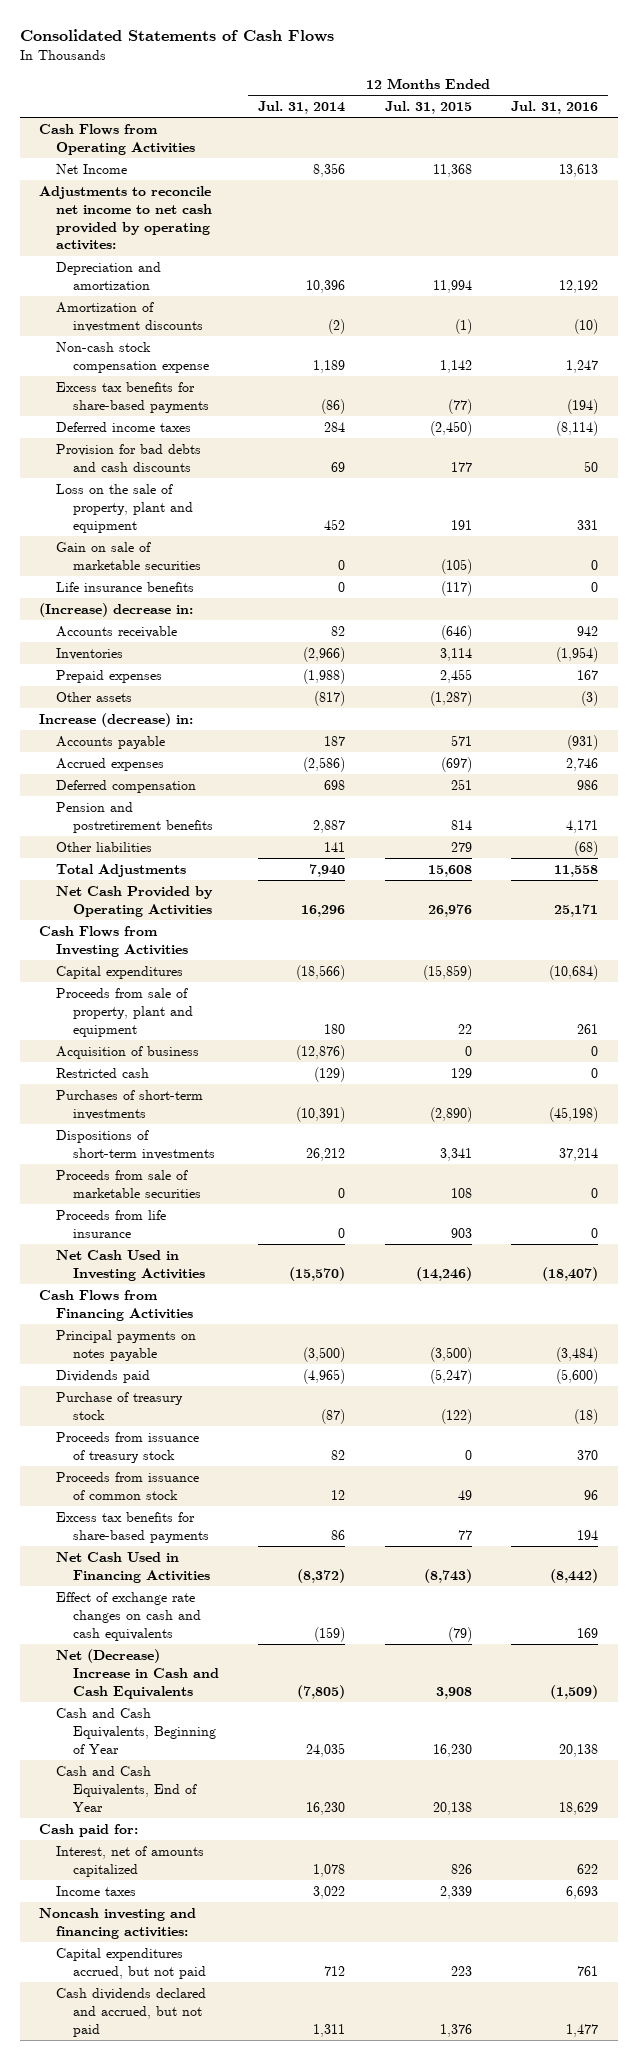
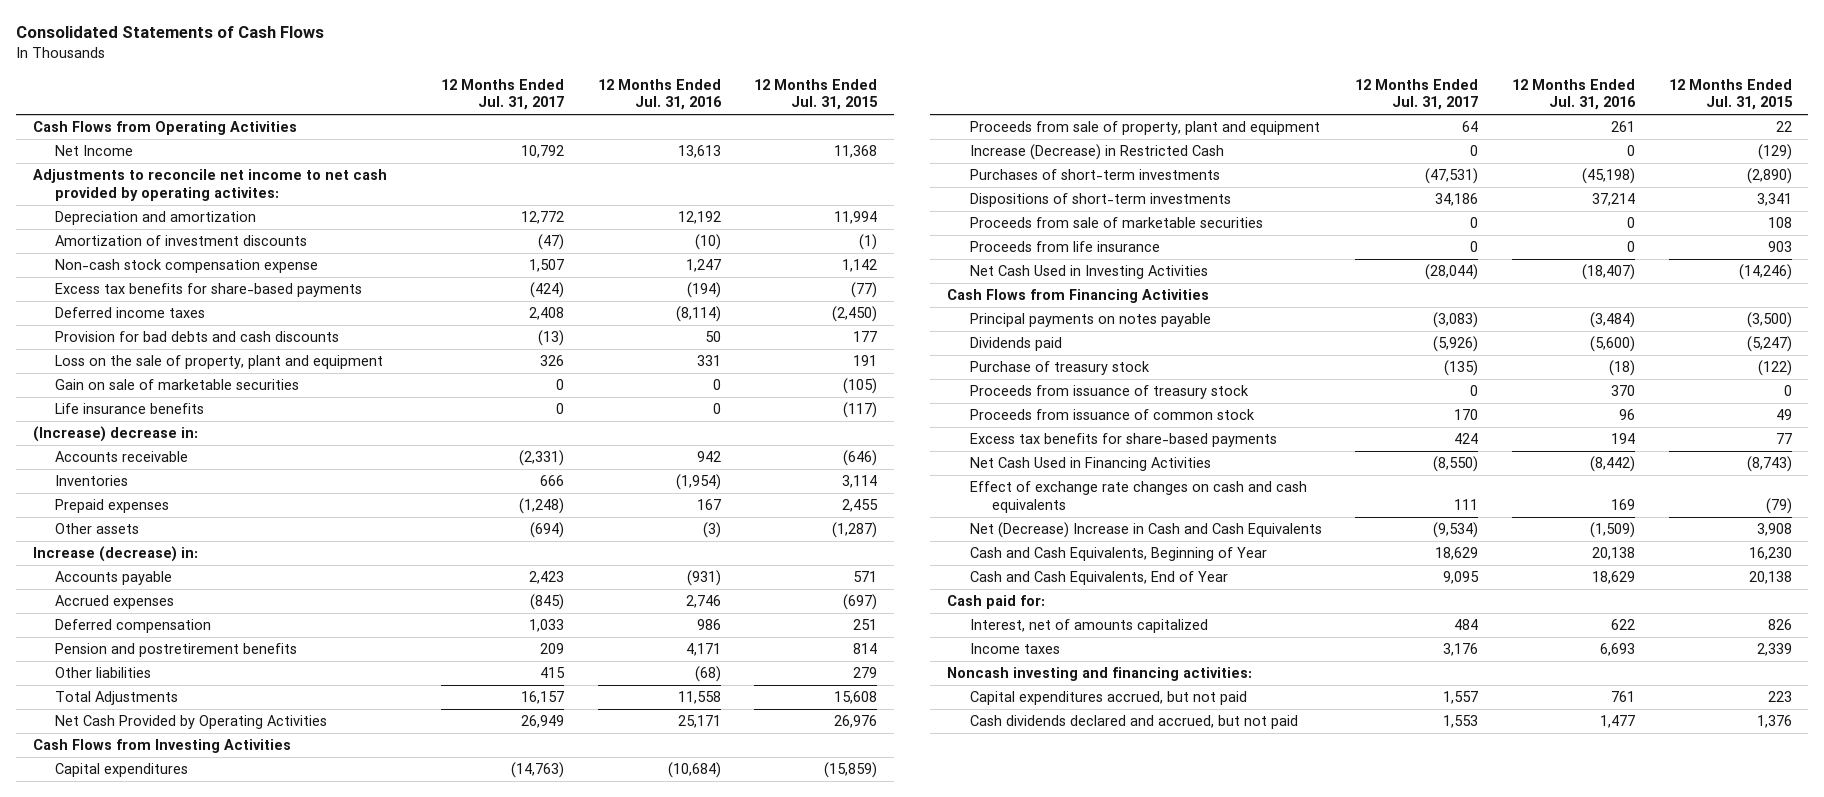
- | 12 Months Ended Jul. 31, 2014 | 12 Months Ended Jul. 31, 2015 | 12 Months Ended Jul. 31, 2016
+ | 12 Months Ended Jul. 31, 2017 | 12 Months Ended Jul. 31, 2016 | 12 Months Ended Jul. 31, 2015
- Acquisition of business | (12,876) | 0 | 0
- Restricted cash | (129) | 129 | 0
+ Increase (Decrease) in Restricted Cash | 0 | 0 | (129)

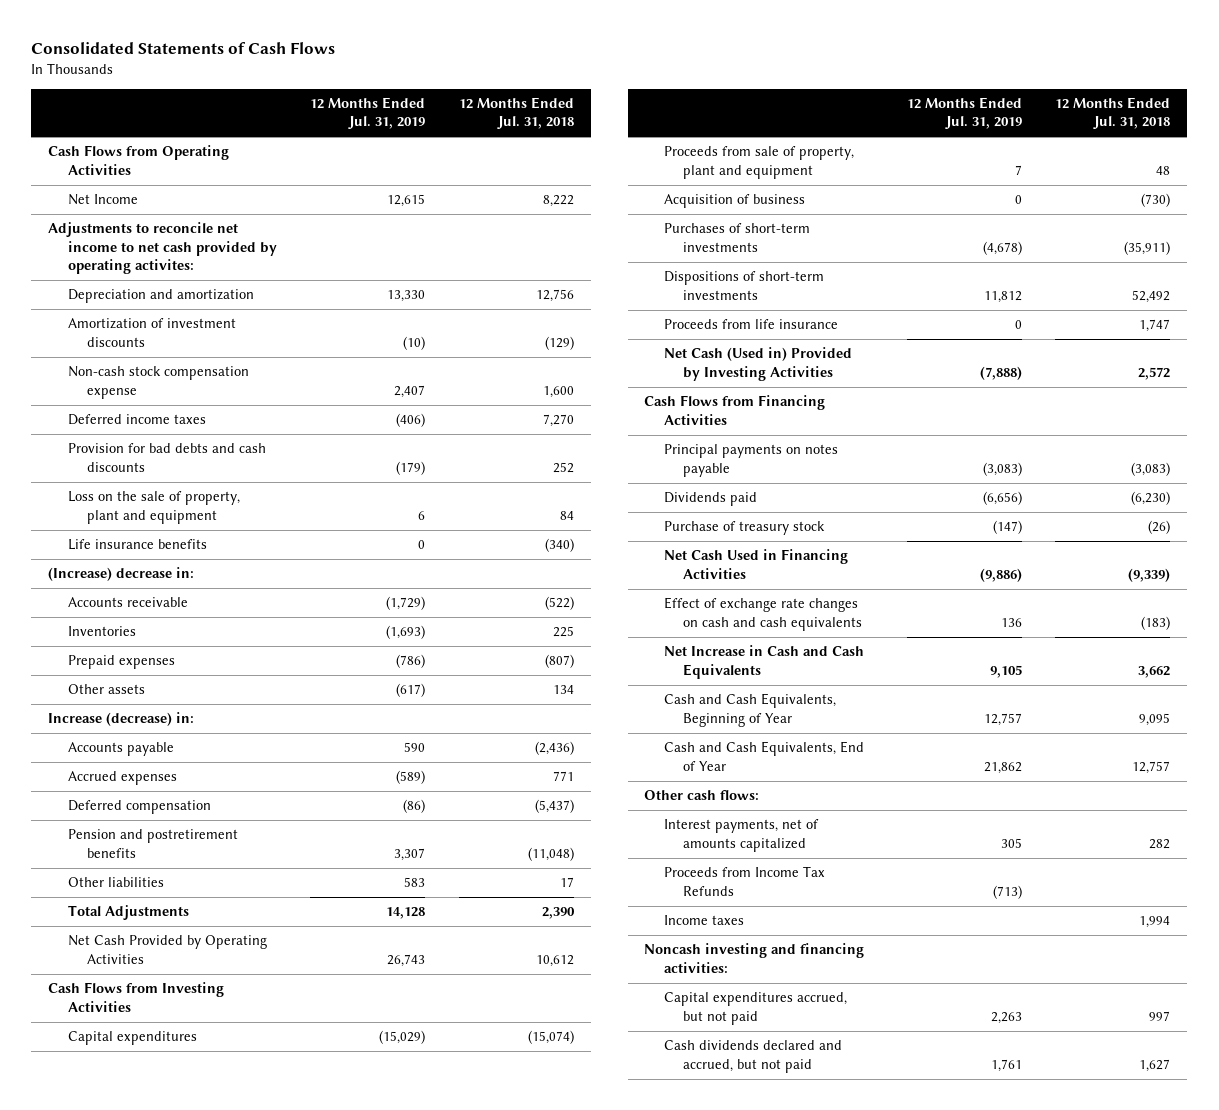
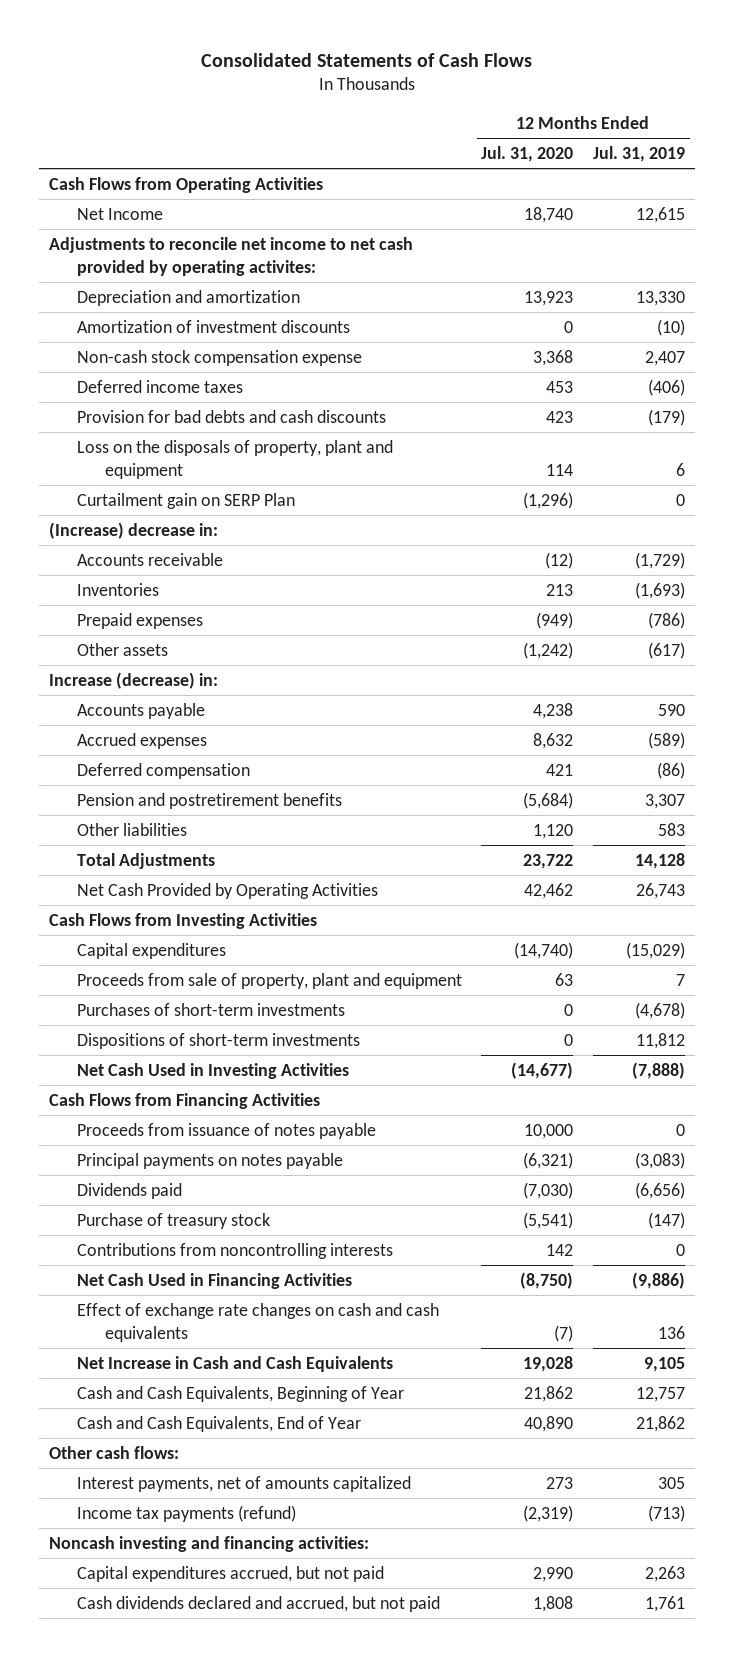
- | 12 Months Ended Jul. 31, 2019 | 12 Months Ended Jul. 31, 2018
+ | 12 Months Ended Jul. 31, 2020 | 12 Months Ended Jul. 31, 2019
- Loss on the sale of property, plant and equipment | 6 | 84
- Life insurance benefits | 0 | (340)
+ Loss on the disposals of property, plant and equipment | 114 | 6
+ Curtailment gain on SERP Plan | (1,296) | 0
- Acquisition of business | 0 | (730)
- Proceeds from life insurance | 0 | 1,747
- Net Cash (Used in) Provided by Investing Activities | (7,888) | 2,572
+ Net Cash Used in Investing Activities | (14,677) | (7,888)
+ Proceeds from issuance of notes payable | 10,000 | 0
+ Contributions from noncontrolling interests | 142 | 0
- Proceeds from Income Tax Refunds | (713) |
- Income taxes | | 1,994
+ Income tax payments (refund) | (2,319) | (713)

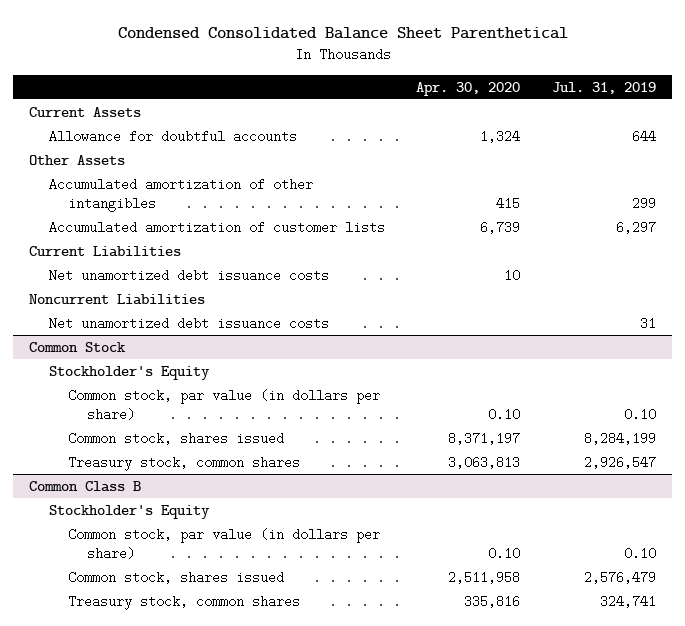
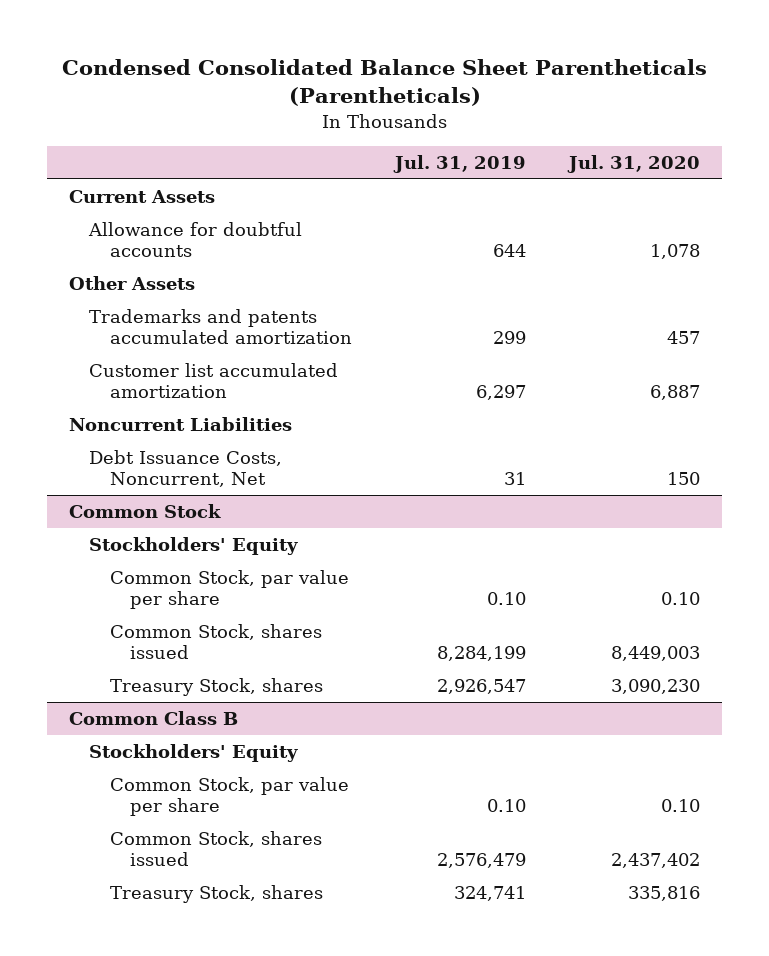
- Condensed Consolidated Balance Sheet Parenthetical
+ Condensed Consolidated Balance Sheet Parentheticals (Parentheticals)
- | Apr. 30, 2020 | Jul. 31, 2019
+ | Jul. 31, 2019 | Jul. 31, 2020
- Accumulated amortization of other intangibles | 415 | 299
- Accumulated amortization of customer lists | 6,739 | 6,297
- Current Liabilities
- Net unamortized debt issuance costs | 10 |
+ Trademarks and patents accumulated amortization | 299 | 457
+ Customer list accumulated amortization | 6,297 | 6,887
- Net unamortized debt issuance costs | | 31
+ Debt Issuance Costs, Noncurrent, Net | 31 | 150
@ Common Stock
- Stockholder's Equity
- Common stock, par value (in dollars per share) | 0.10 | 0.10
- Common stock, shares issued | 8,371,197 | 8,284,199
- Treasury stock, common shares | 3,063,813 | 2,926,547
+ Stockholders' Equity
+ Common Stock, par value per share | 0.10 | 0.10
+ Common Stock, shares issued | 8,284,199 | 8,449,003
+ Treasury Stock, shares | 2,926,547 | 3,090,230
@ Common Class B
- Stockholder's Equity
- Common stock, par value (in dollars per share) | 0.10 | 0.10
- Common stock, shares issued | 2,511,958 | 2,576,479
- Treasury stock, common shares | 335,816 | 324,741
+ Stockholders' Equity
+ Common Stock, par value per share | 0.10 | 0.10
+ Common Stock, shares issued | 2,576,479 | 2,437,402
+ Treasury Stock, shares | 324,741 | 335,816

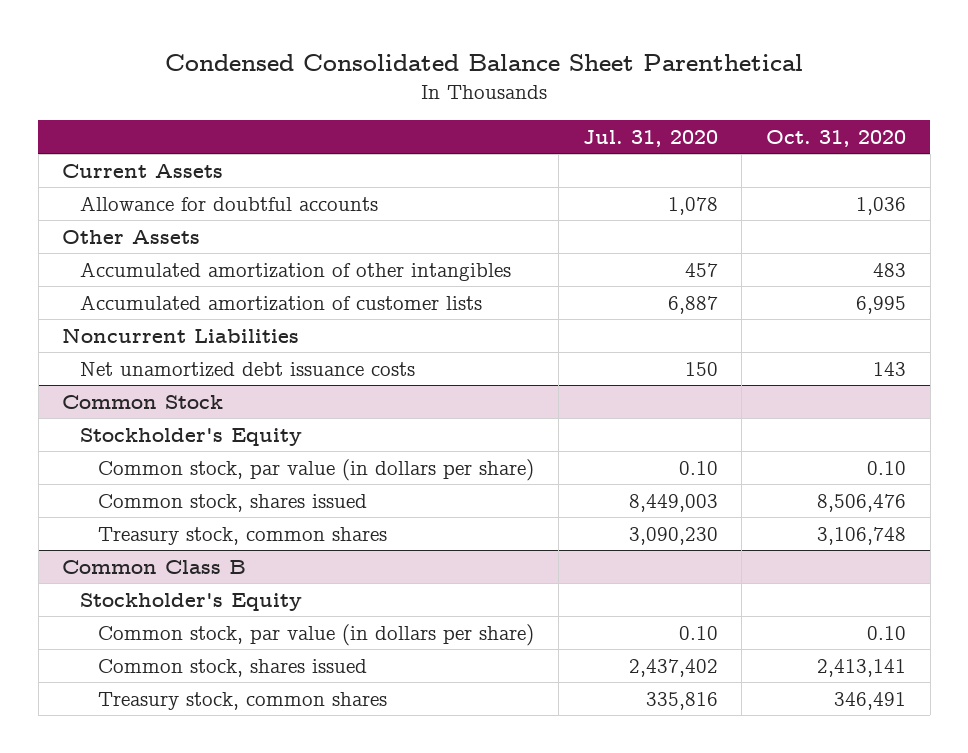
- Condensed Consolidated Balance Sheet Parentheticals (Parentheticals)
+ Condensed Consolidated Balance Sheet Parenthetical
- | Jul. 31, 2019 | Jul. 31, 2020
+ | Jul. 31, 2020 | Oct. 31, 2020
- Trademarks and patents accumulated amortization | 299 | 457
- Customer list accumulated amortization | 6,297 | 6,887
+ Accumulated amortization of other intangibles | 457 | 483
+ Accumulated amortization of customer lists | 6,887 | 6,995
- Debt Issuance Costs, Noncurrent, Net | 31 | 150
+ Net unamortized debt issuance costs | 150 | 143
@ Common Stock
- Stockholders' Equity
- Common Stock, par value per share | 0.10 | 0.10
- Common Stock, shares issued | 8,284,199 | 8,449,003
- Treasury Stock, shares | 2,926,547 | 3,090,230
+ Stockholder's Equity
+ Common stock, par value (in dollars per share) | 0.10 | 0.10
+ Common stock, shares issued | 8,449,003 | 8,506,476
+ Treasury stock, common shares | 3,090,230 | 3,106,748
@ Common Class B
- Stockholders' Equity
- Common Stock, par value per share | 0.10 | 0.10
- Common Stock, shares issued | 2,576,479 | 2,437,402
- Treasury Stock, shares | 324,741 | 335,816
+ Stockholder's Equity
+ Common stock, par value (in dollars per share) | 0.10 | 0.10
+ Common stock, shares issued | 2,437,402 | 2,413,141
+ Treasury stock, common shares | 335,816 | 346,491

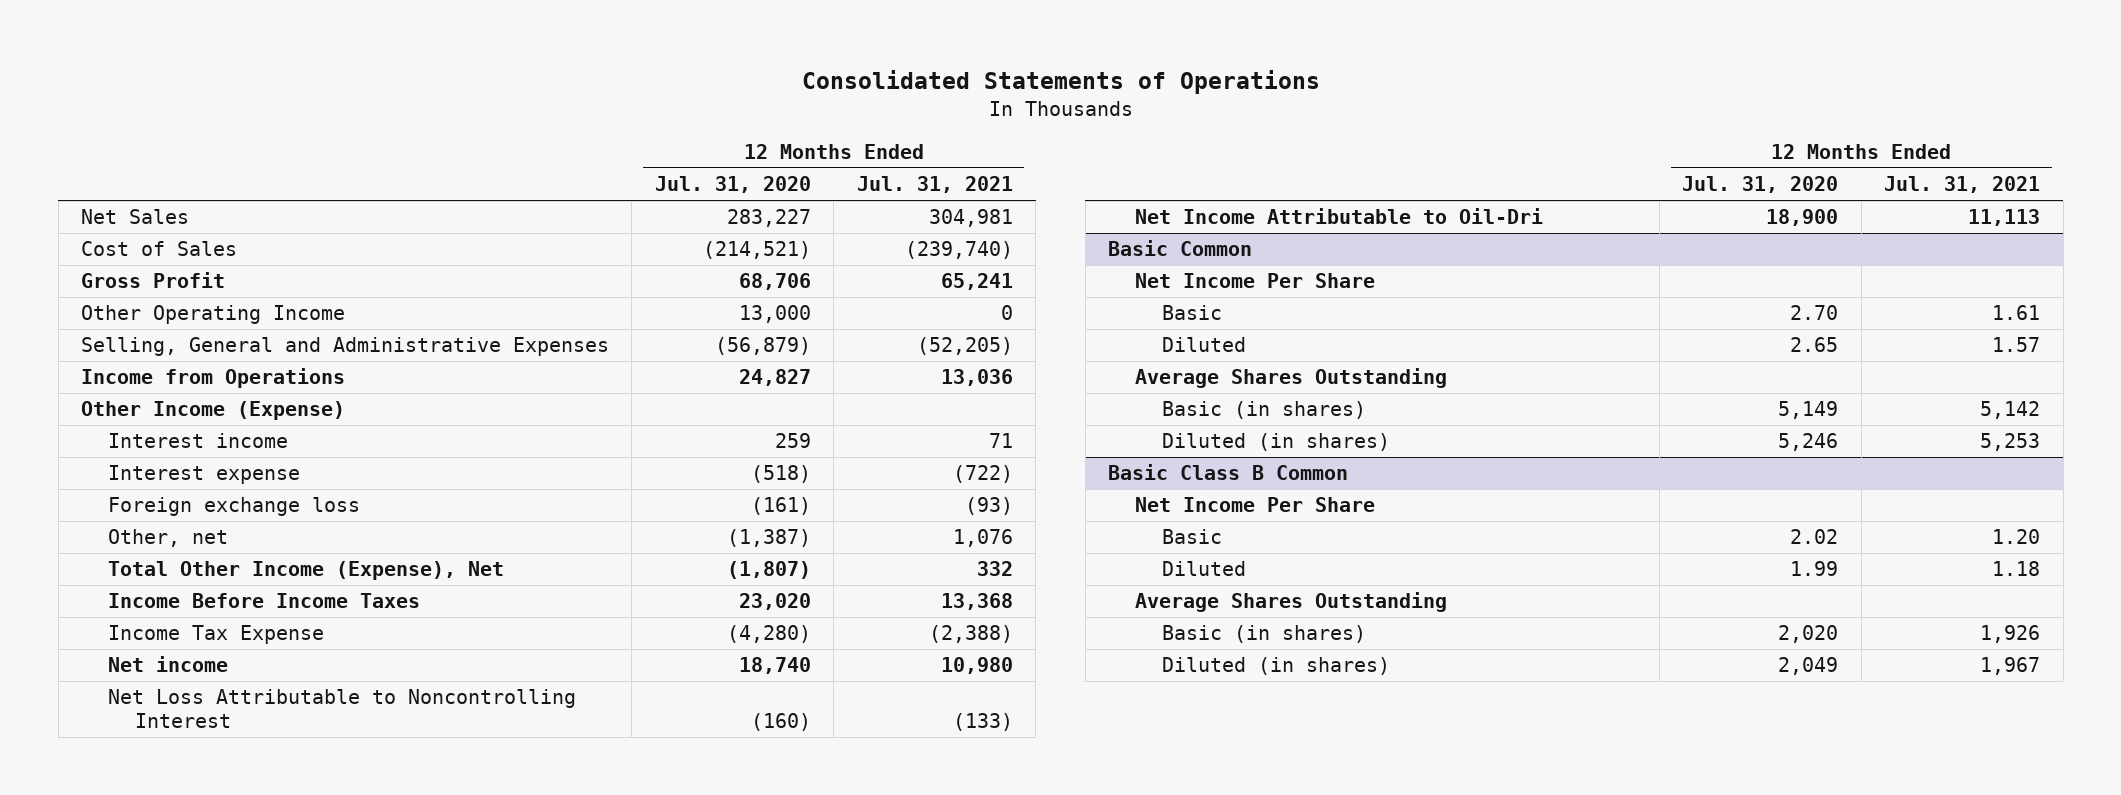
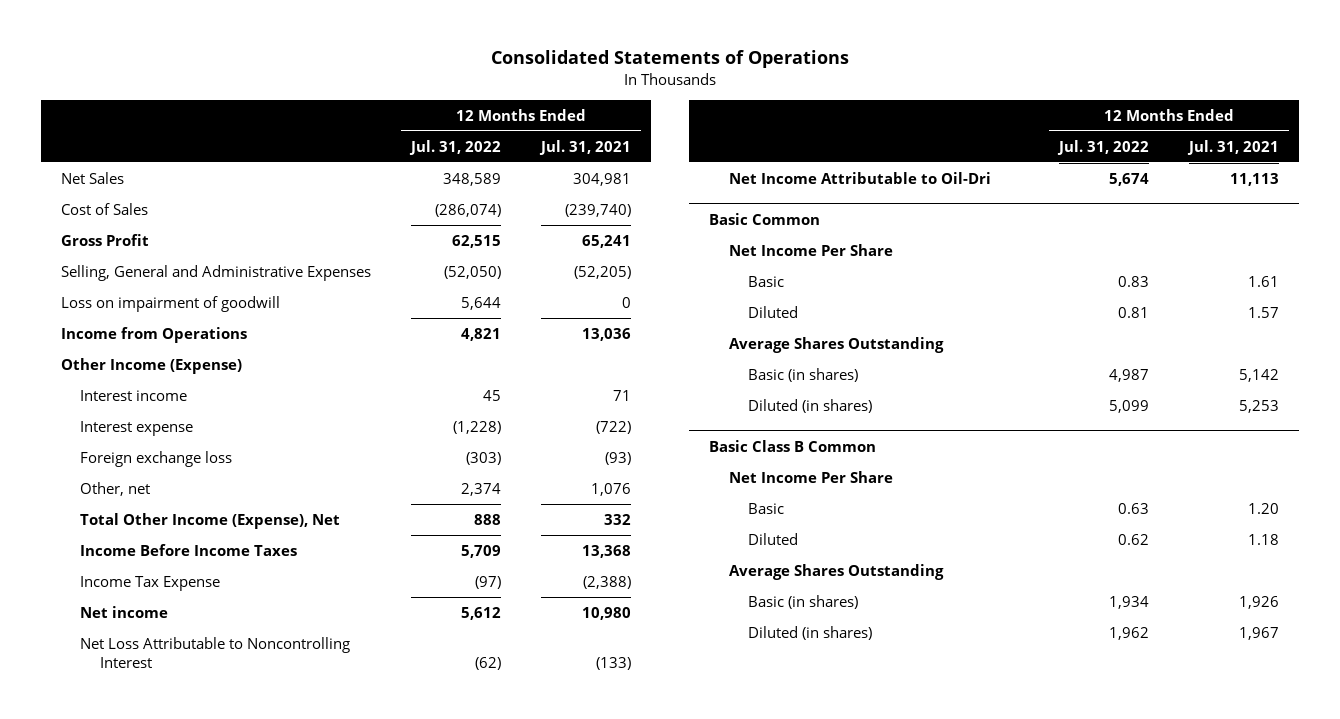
- | 12 Months Ended Jul. 31, 2020 | 12 Months Ended Jul. 31, 2021
+ | 12 Months Ended Jul. 31, 2022 | 12 Months Ended Jul. 31, 2021
- Other Operating Income | 13,000 | 0
+ Loss on impairment of goodwill | 5,644 | 0

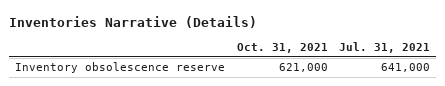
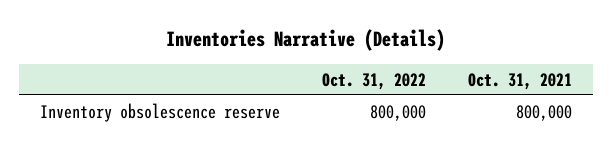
- | Oct. 31, 2021 | Jul. 31, 2021
+ | Oct. 31, 2022 | Oct. 31, 2021
- Inventory obsolescence reserve | 621,000 | 641,000
+ Inventory obsolescence reserve | 800,000 | 800,000

